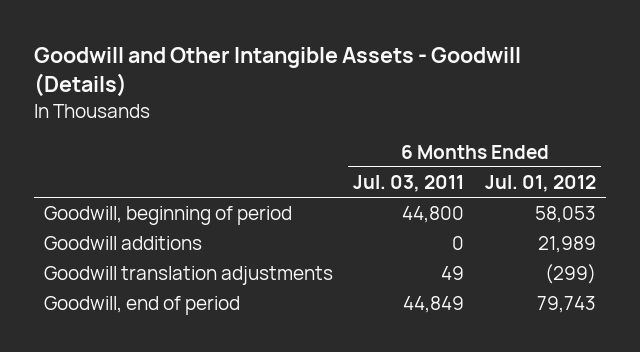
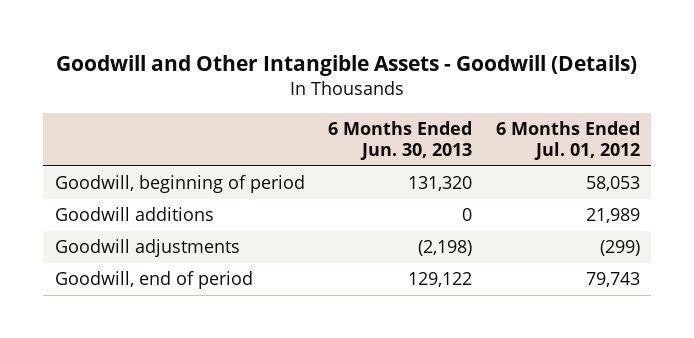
- | 6 Months Ended Jul. 03, 2011 | 6 Months Ended Jul. 01, 2012
+ | 6 Months Ended Jun. 30, 2013 | 6 Months Ended Jul. 01, 2012
- Goodwill translation adjustments | 49 | (299)
+ Goodwill adjustments | (2,198) | (299)

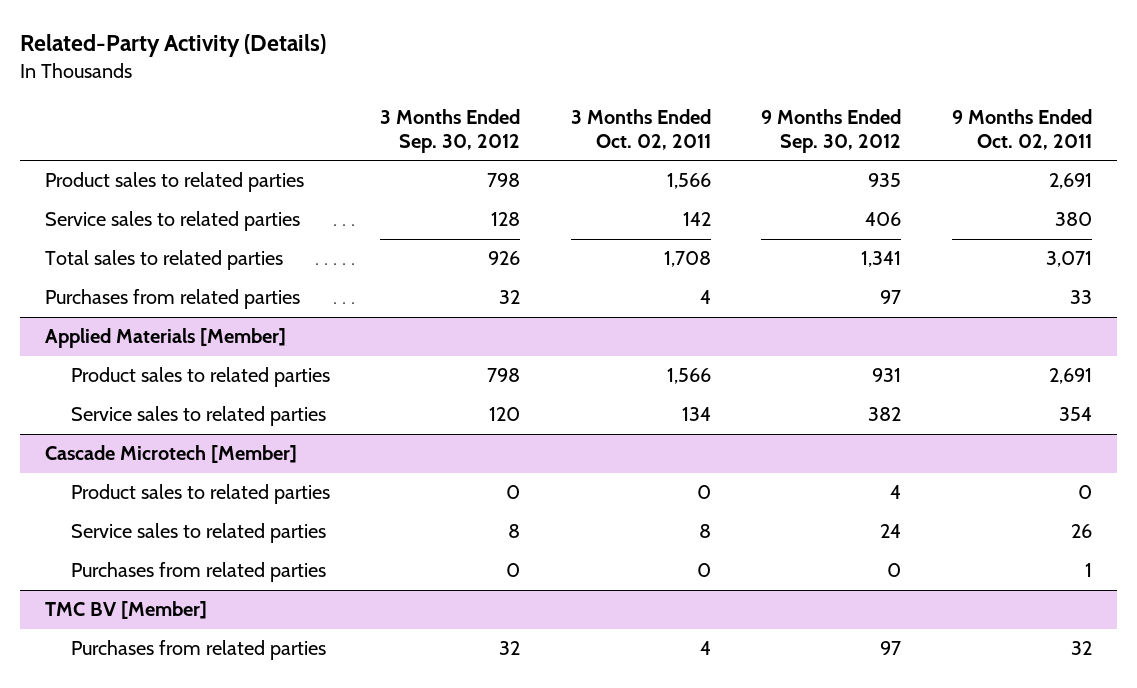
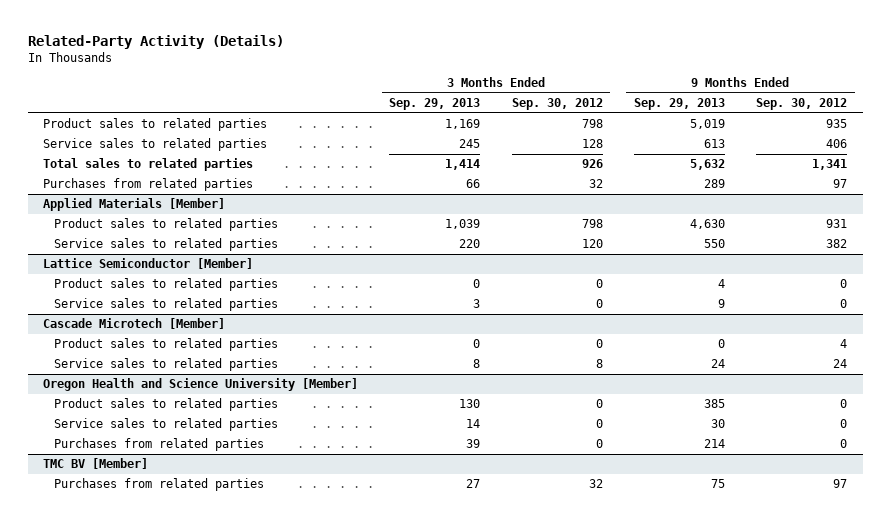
- | 3 Months Ended Sep. 30, 2012 | 3 Months Ended Oct. 02, 2011 | 9 Months Ended Sep. 30, 2012 | 9 Months Ended Oct. 02, 2011
+ | 3 Months Ended Sep. 29, 2013 | 3 Months Ended Sep. 30, 2012 | 9 Months Ended Sep. 29, 2013 | 9 Months Ended Sep. 30, 2012
+ Lattice Semiconductor [Member]
+ Product sales to related parties | 0 | 0 | 4 | 0
+ Service sales to related parties | 3 | 0 | 9 | 0
+ Oregon Health and Science University [Member]
+ Product sales to related parties | 130 | 0 | 385 | 0
+ Service sales to related parties | 14 | 0 | 30 | 0

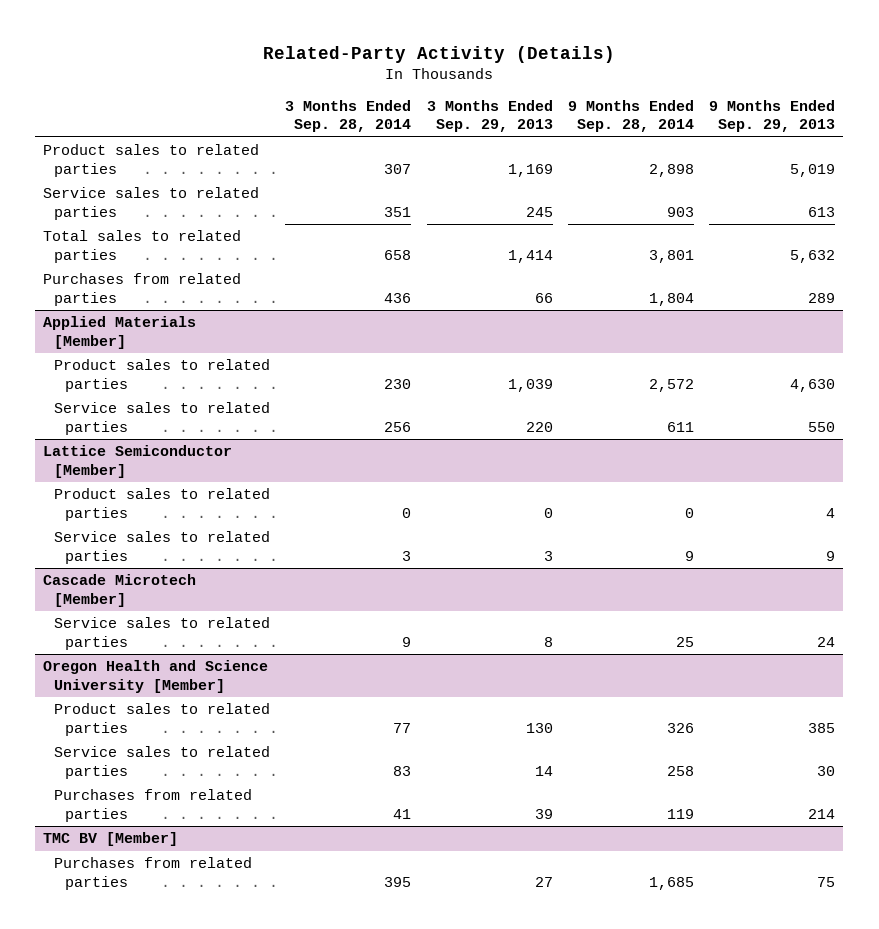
- | 3 Months Ended Sep. 29, 2013 | 3 Months Ended Sep. 30, 2012 | 9 Months Ended Sep. 29, 2013 | 9 Months Ended Sep. 30, 2012
+ | 3 Months Ended Sep. 28, 2014 | 3 Months Ended Sep. 29, 2013 | 9 Months Ended Sep. 28, 2014 | 9 Months Ended Sep. 29, 2013
@ Cascade Microtech [Member]
- Product sales to related parties | 0 | 0 | 0 | 4

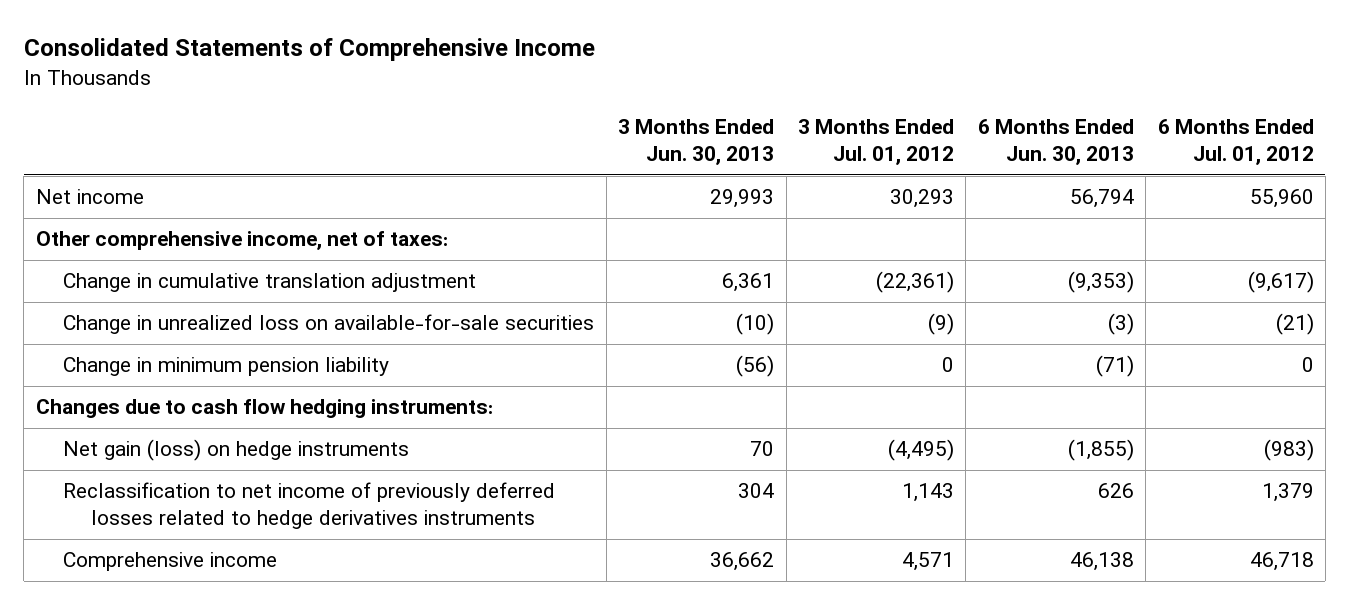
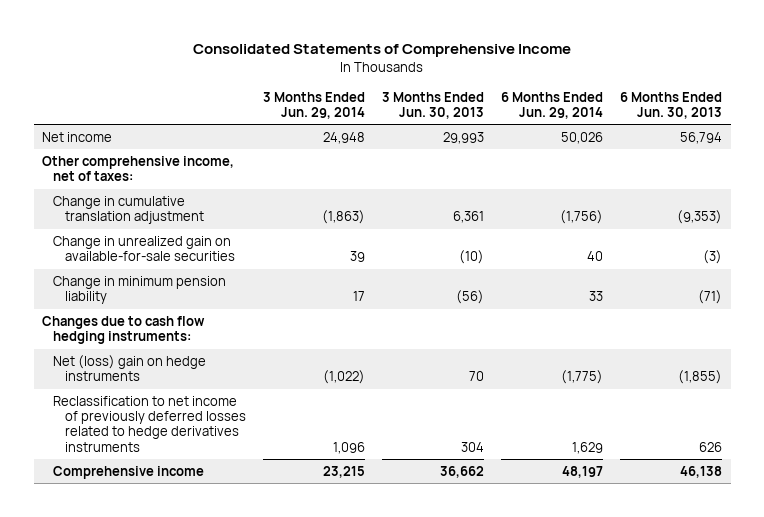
- | 3 Months Ended Jun. 30, 2013 | 3 Months Ended Jul. 01, 2012 | 6 Months Ended Jun. 30, 2013 | 6 Months Ended Jul. 01, 2012
+ | 3 Months Ended Jun. 29, 2014 | 3 Months Ended Jun. 30, 2013 | 6 Months Ended Jun. 29, 2014 | 6 Months Ended Jun. 30, 2013
- Change in unrealized loss on available-for-sale securities | (10) | (9) | (3) | (21)
+ Change in unrealized gain on available-for-sale securities | 39 | (10) | 40 | (3)
- Net gain (loss) on hedge instruments | 70 | (4,495) | (1,855) | (983)
+ Net (loss) gain on hedge instruments | (1,022) | 70 | (1,775) | (1,855)

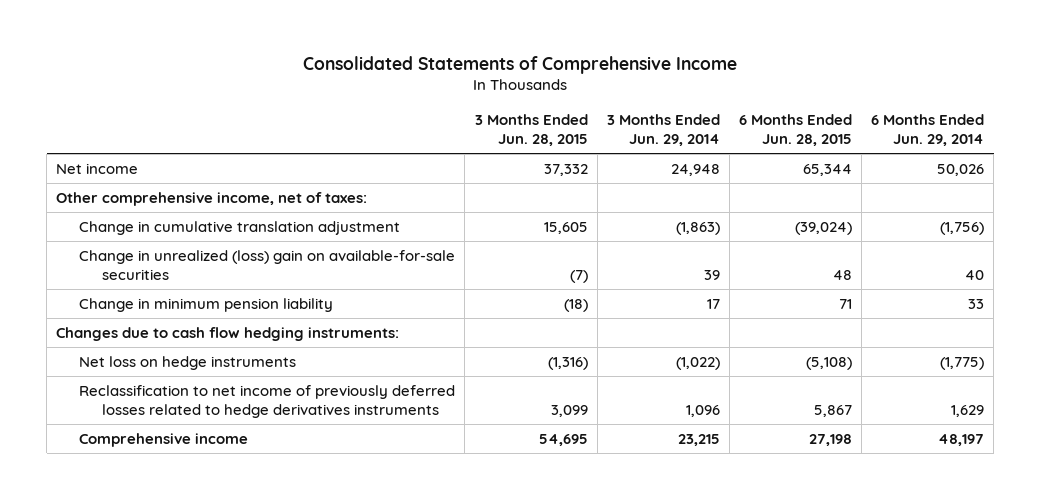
- | 3 Months Ended Jun. 29, 2014 | 3 Months Ended Jun. 30, 2013 | 6 Months Ended Jun. 29, 2014 | 6 Months Ended Jun. 30, 2013
+ | 3 Months Ended Jun. 28, 2015 | 3 Months Ended Jun. 29, 2014 | 6 Months Ended Jun. 28, 2015 | 6 Months Ended Jun. 29, 2014
- Change in unrealized gain on available-for-sale securities | 39 | (10) | 40 | (3)
+ Change in unrealized (loss) gain on available-for-sale securities | (7) | 39 | 48 | 40
- Net (loss) gain on hedge instruments | (1,022) | 70 | (1,775) | (1,855)
+ Net loss on hedge instruments | (1,316) | (1,022) | (5,108) | (1,775)

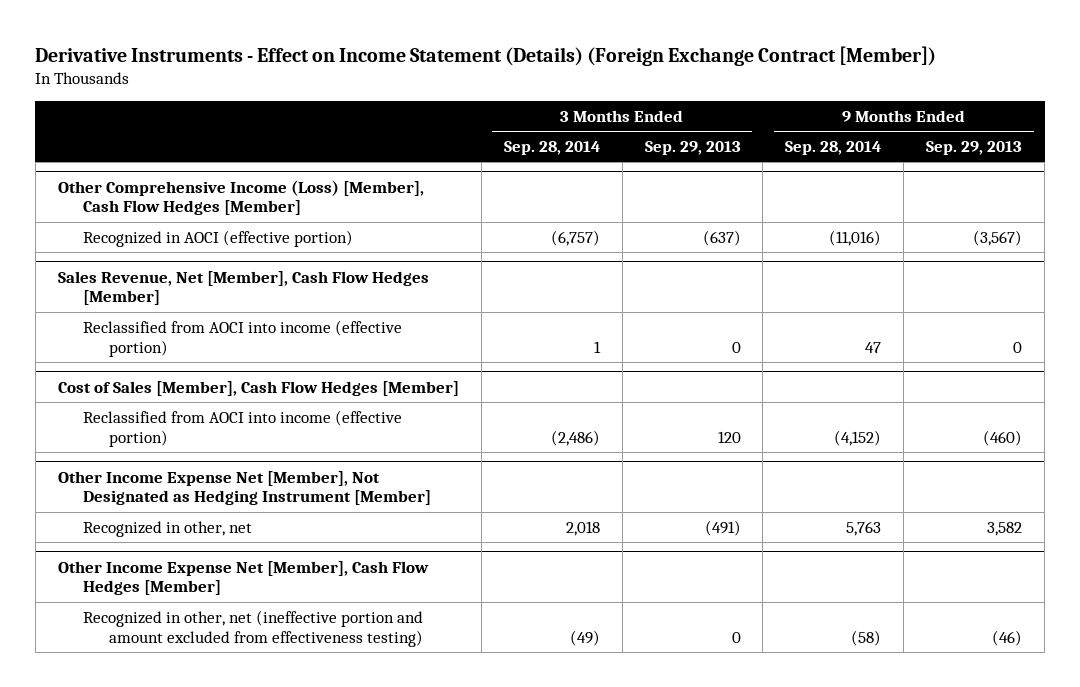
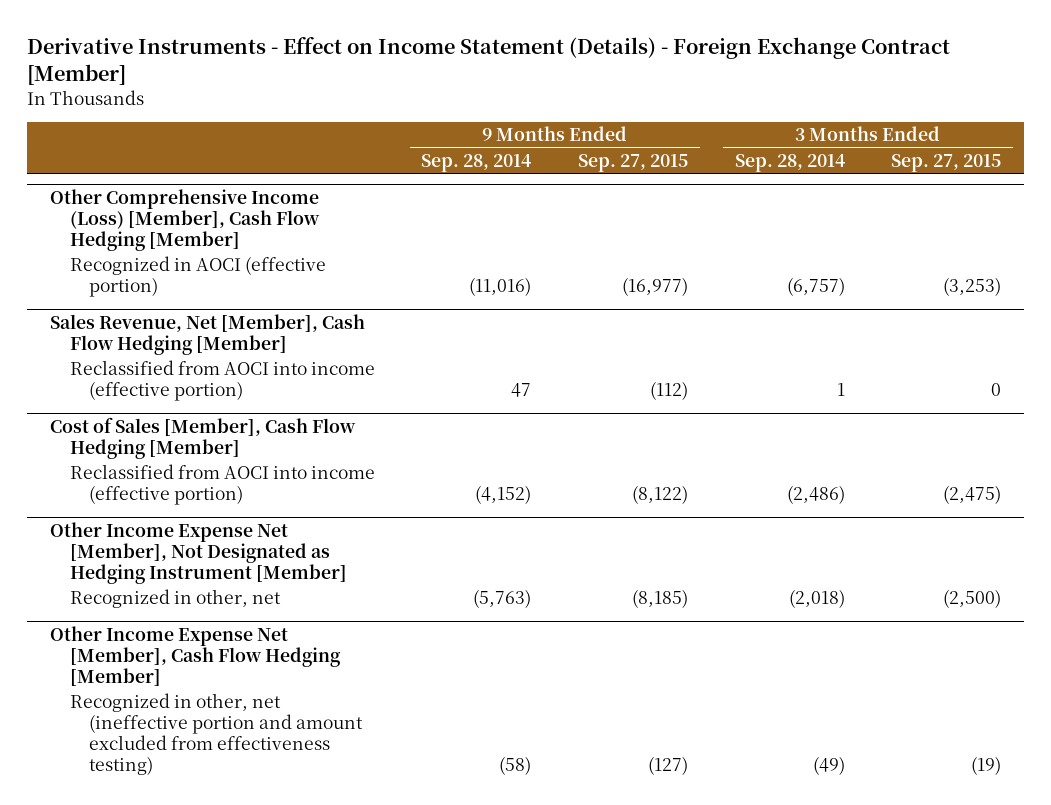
- Derivative Instruments - Effect on Income Statement (Details) (Foreign Exchange Contract [Member])
+ Derivative Instruments - Effect on Income Statement (Details) - Foreign Exchange Contract [Member]
- | 3 Months Ended Sep. 28, 2014 | 3 Months Ended Sep. 29, 2013 | 9 Months Ended Sep. 28, 2014 | 9 Months Ended Sep. 29, 2013
+ | 9 Months Ended Sep. 28, 2014 | 9 Months Ended Sep. 27, 2015 | 3 Months Ended Sep. 28, 2014 | 3 Months Ended Sep. 27, 2015
- Other Comprehensive Income (Loss) [Member], Cash Flow Hedges [Member]
+ Other Comprehensive Income (Loss) [Member], Cash Flow Hedging [Member]
- Sales Revenue, Net [Member], Cash Flow Hedges [Member]
+ Sales Revenue, Net [Member], Cash Flow Hedging [Member]
- Cost of Sales [Member], Cash Flow Hedges [Member]
+ Cost of Sales [Member], Cash Flow Hedging [Member]
@ Other Income Expense Net [Member], Not Designated as Hedging Instrument [Member]
- Recognized in other, net | 2,018 | (491) | 5,763 | 3,582
- Other Income Expense Net [Member], Cash Flow Hedges [Member]
@ Other Income Expense Net [Member], Not Designated as Hedging Instrument [Member]
+ Recognized in other, net | (5,763) | (8,185) | (2,018) | (2,500)
+ Other Income Expense Net [Member], Cash Flow Hedging [Member]

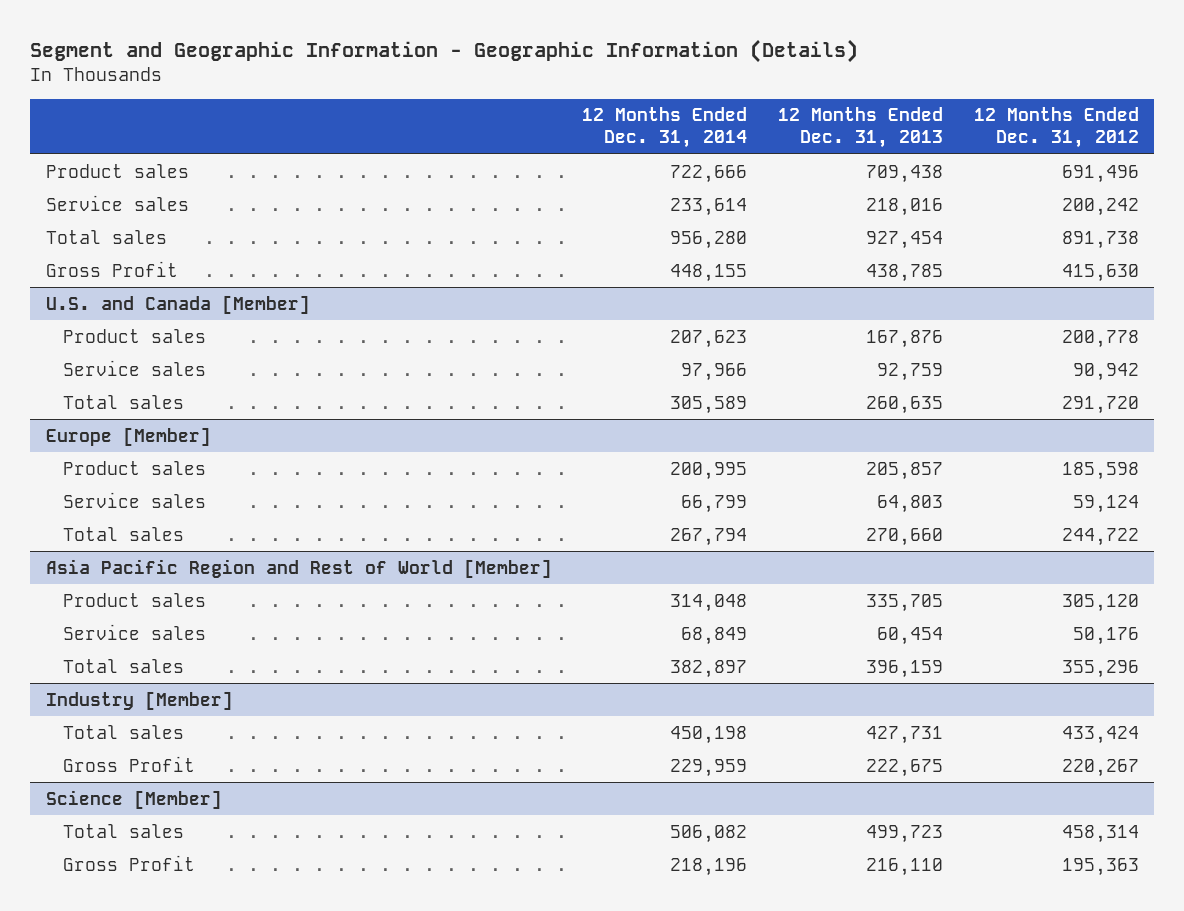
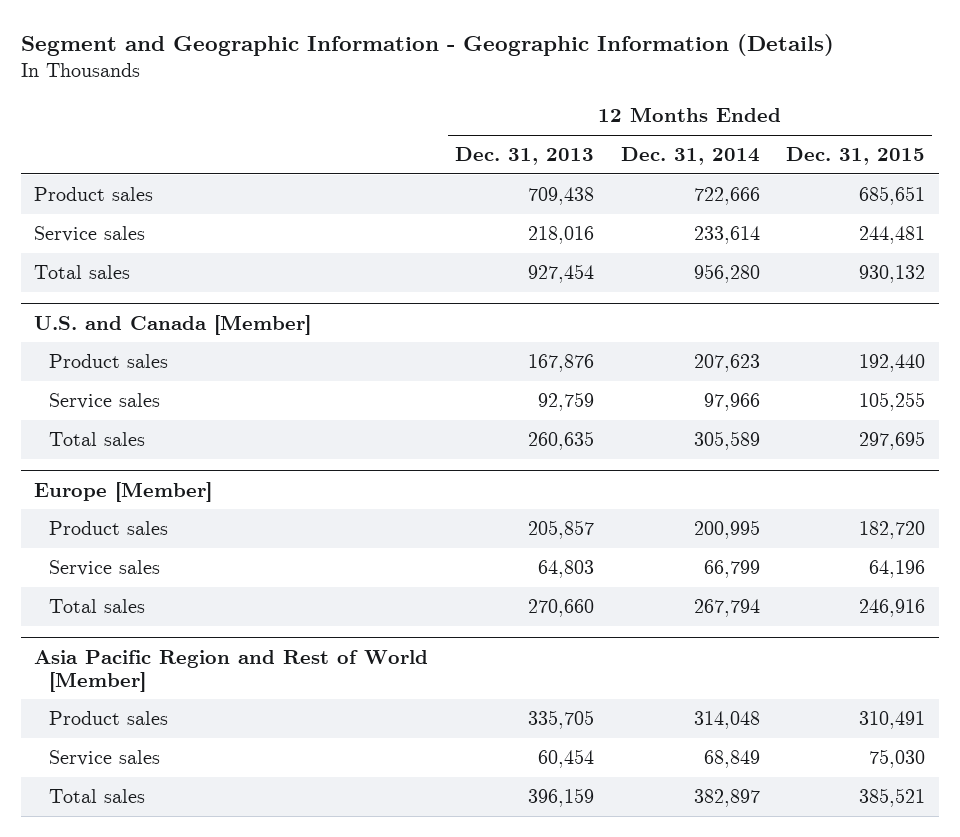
- | 12 Months Ended Dec. 31, 2014 | 12 Months Ended Dec. 31, 2013 | 12 Months Ended Dec. 31, 2012
+ | 12 Months Ended Dec. 31, 2013 | 12 Months Ended Dec. 31, 2014 | 12 Months Ended Dec. 31, 2015
- Gross Profit | 448,155 | 438,785 | 415,630
- Industry [Member]
- Total sales | 450,198 | 427,731 | 433,424
- Gross Profit | 229,959 | 222,675 | 220,267
- Science [Member]
- Total sales | 506,082 | 499,723 | 458,314
- Gross Profit | 218,196 | 216,110 | 195,363

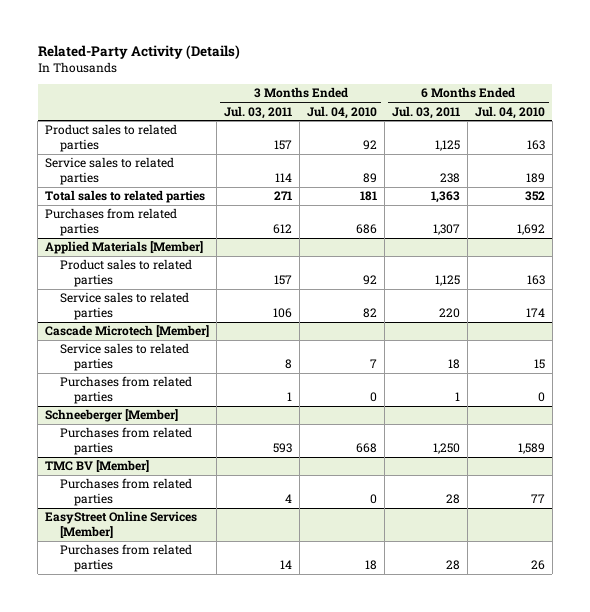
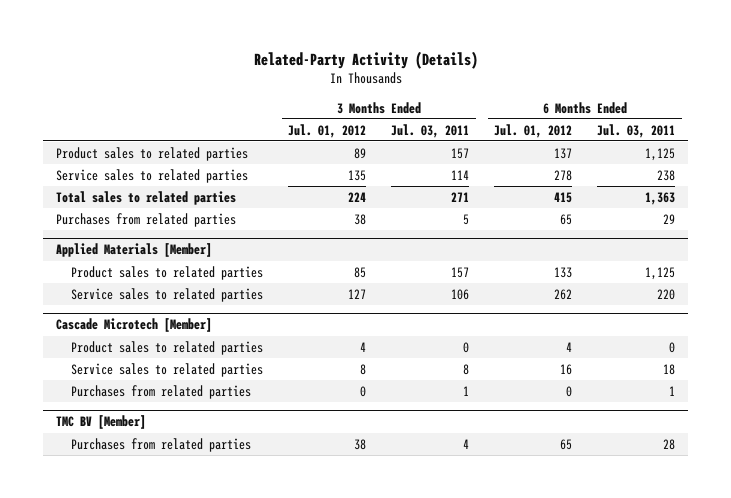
- | 3 Months Ended Jul. 03, 2011 | 3 Months Ended Jul. 04, 2010 | 6 Months Ended Jul. 03, 2011 | 6 Months Ended Jul. 04, 2010
+ | 3 Months Ended Jul. 01, 2012 | 3 Months Ended Jul. 03, 2011 | 6 Months Ended Jul. 01, 2012 | 6 Months Ended Jul. 03, 2011
- Purchases from related parties | 612 | 686 | 1,307 | 1,692
+ Purchases from related parties | 38 | 5 | 65 | 29
@ Cascade Microtech [Member]
+ Product sales to related parties | 4 | 0 | 4 | 0
- Schneeberger [Member]
- Purchases from related parties | 593 | 668 | 1,250 | 1,589
- EasyStreet Online Services [Member]
- Purchases from related parties | 14 | 18 | 28 | 26

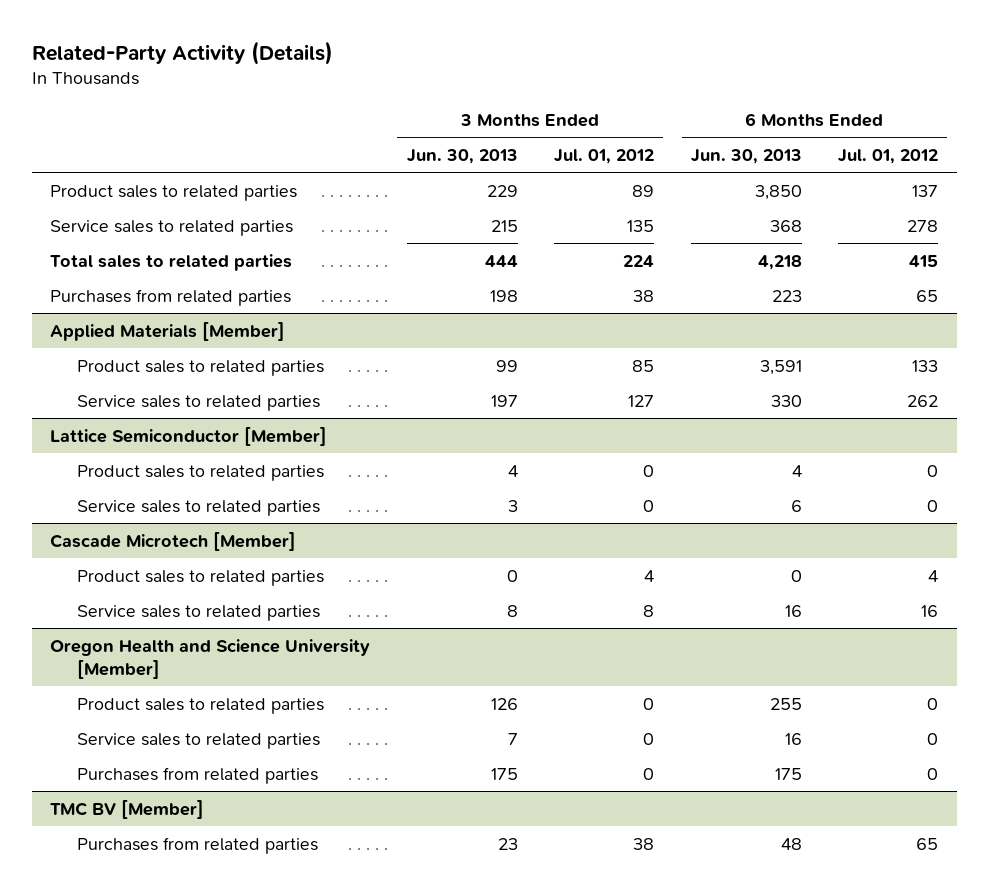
- | 3 Months Ended Jul. 01, 2012 | 3 Months Ended Jul. 03, 2011 | 6 Months Ended Jul. 01, 2012 | 6 Months Ended Jul. 03, 2011
+ | 3 Months Ended Jun. 30, 2013 | 3 Months Ended Jul. 01, 2012 | 6 Months Ended Jun. 30, 2013 | 6 Months Ended Jul. 01, 2012
+ Lattice Semiconductor [Member]
+ Product sales to related parties | 4 | 0 | 4 | 0
+ Service sales to related parties | 3 | 0 | 6 | 0
+ Oregon Health and Science University [Member]
+ Product sales to related parties | 126 | 0 | 255 | 0
+ Service sales to related parties | 7 | 0 | 16 | 0

